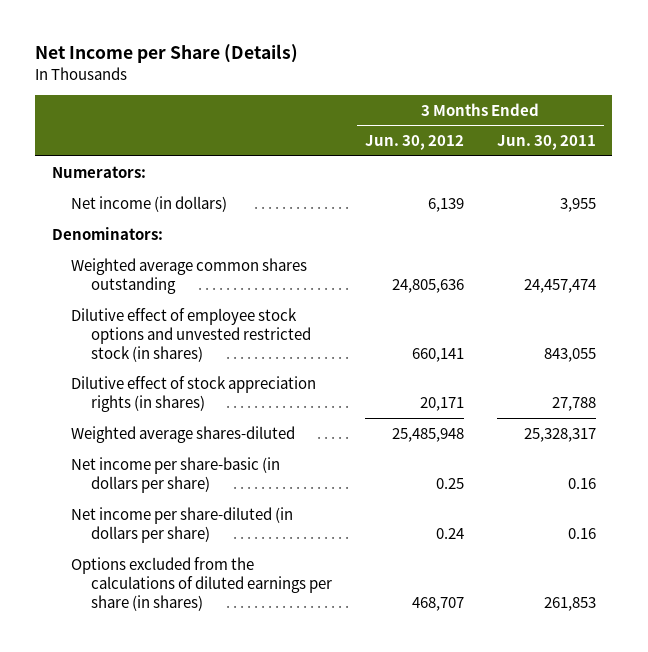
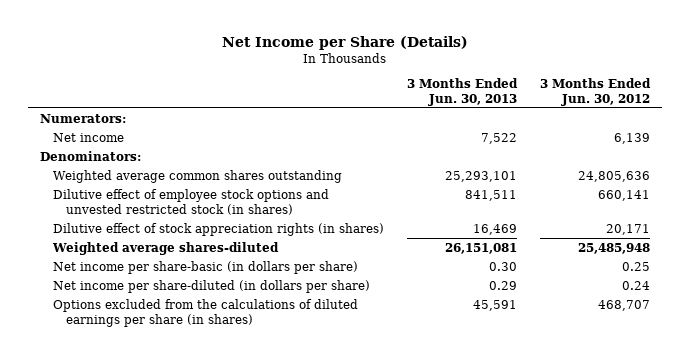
- | 3 Months Ended Jun. 30, 2012 | 3 Months Ended Jun. 30, 2011
+ | 3 Months Ended Jun. 30, 2013 | 3 Months Ended Jun. 30, 2012
- Net income (in dollars) | 6,139 | 3,955
+ Net income | 7,522 | 6,139

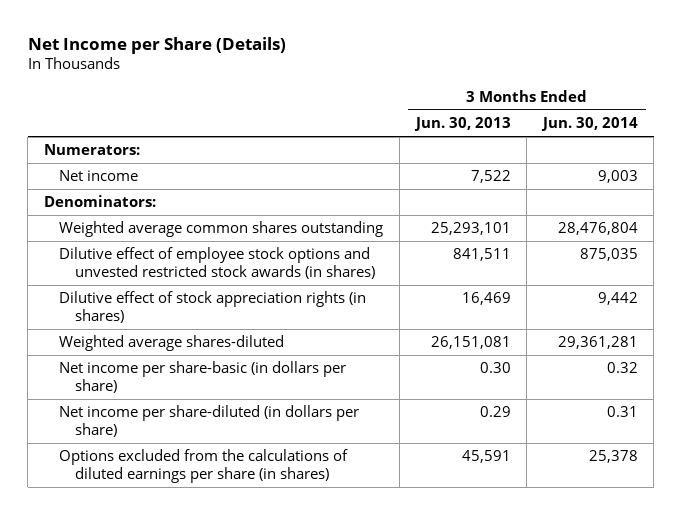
- | 3 Months Ended Jun. 30, 2013 | 3 Months Ended Jun. 30, 2012
+ | 3 Months Ended Jun. 30, 2013 | 3 Months Ended Jun. 30, 2014
- Dilutive effect of employee stock options and unvested restricted stock (in shares) | 841,511 | 660,141
+ Dilutive effect of employee stock options and unvested restricted stock awards (in shares) | 841,511 | 875,035

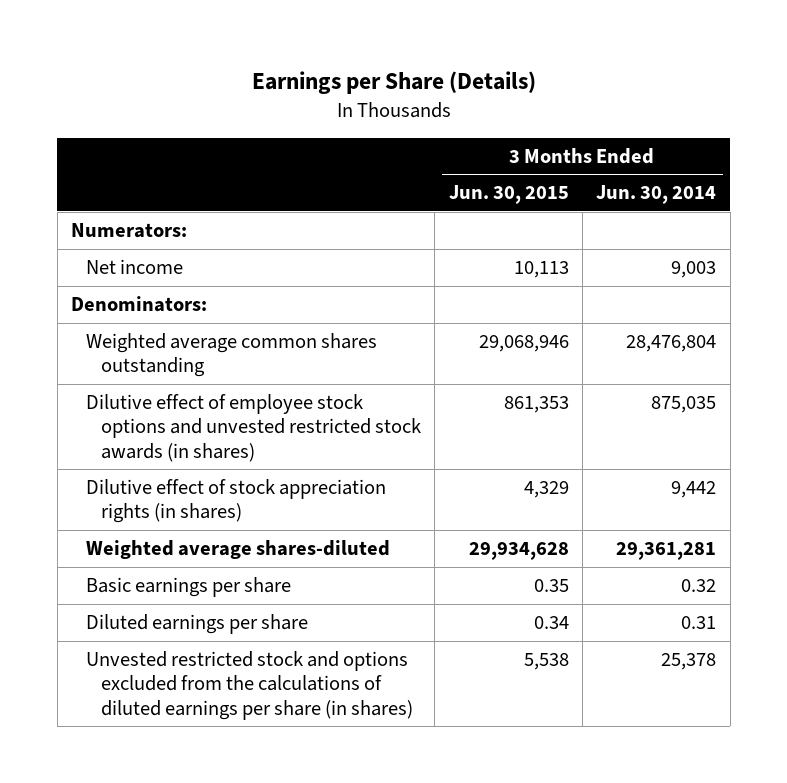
- Net Income per Share (Details)
+ Earnings per Share (Details)
- | 3 Months Ended Jun. 30, 2013 | 3 Months Ended Jun. 30, 2014
+ | 3 Months Ended Jun. 30, 2015 | 3 Months Ended Jun. 30, 2014
- Net income per share-basic (in dollars per share) | 0.30 | 0.32
- Net income per share-diluted (in dollars per share) | 0.29 | 0.31
- Options excluded from the calculations of diluted earnings per share (in shares) | 45,591 | 25,378
+ Basic earnings per share | 0.35 | 0.32
+ Diluted earnings per share | 0.34 | 0.31
+ Unvested restricted stock and options excluded from the calculations of diluted earnings per share (in shares) | 5,538 | 25,378

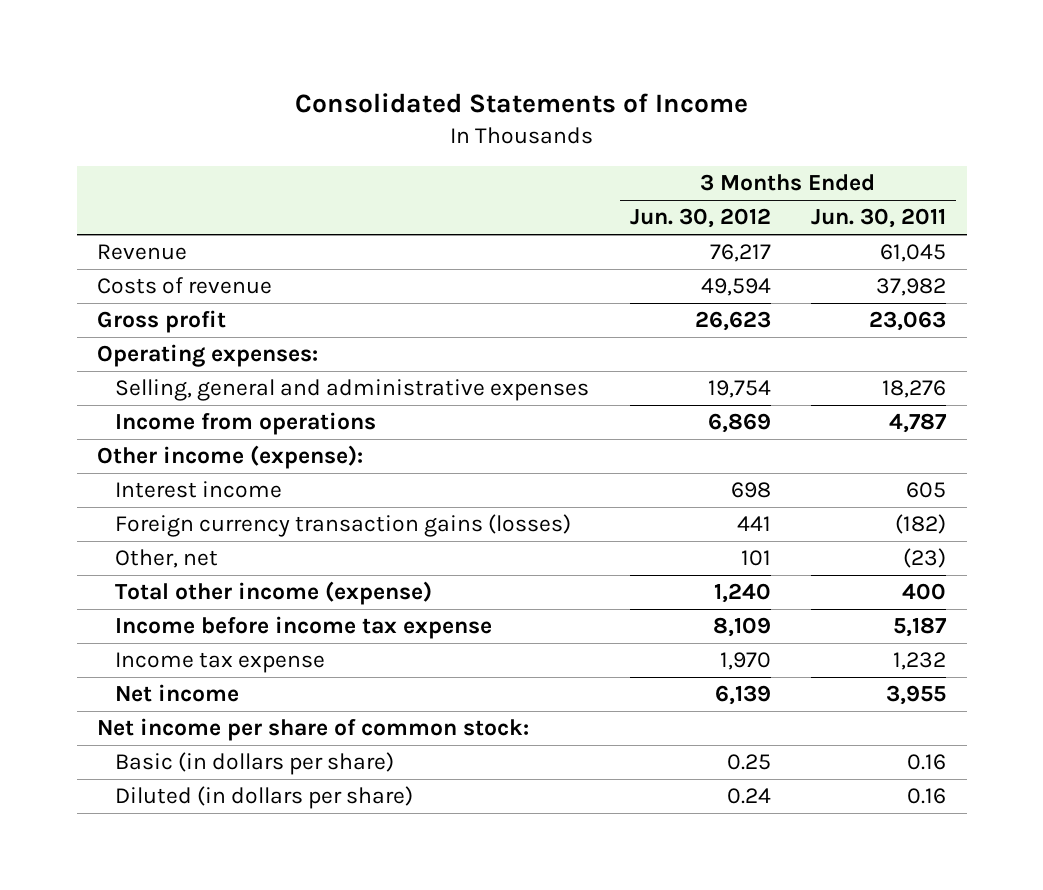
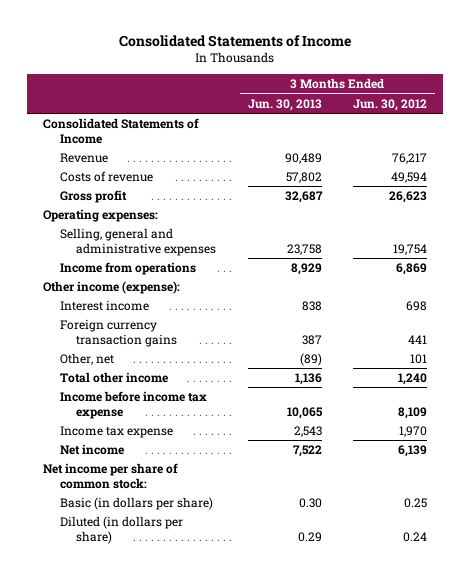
- | 3 Months Ended Jun. 30, 2012 | 3 Months Ended Jun. 30, 2011
+ | 3 Months Ended Jun. 30, 2013 | 3 Months Ended Jun. 30, 2012
+ Consolidated Statements of Income
- Foreign currency transaction gains (losses) | 441 | (182)
+ Foreign currency transaction gains | 387 | 441
- Total other income (expense) | 1,240 | 400
+ Total other income | 1,136 | 1,240

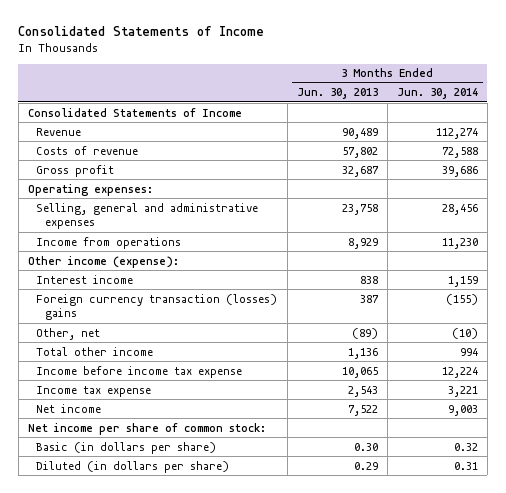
- | 3 Months Ended Jun. 30, 2013 | 3 Months Ended Jun. 30, 2012
+ | 3 Months Ended Jun. 30, 2013 | 3 Months Ended Jun. 30, 2014
- Foreign currency transaction gains | 387 | 441
+ Foreign currency transaction (losses) gains | 387 | (155)

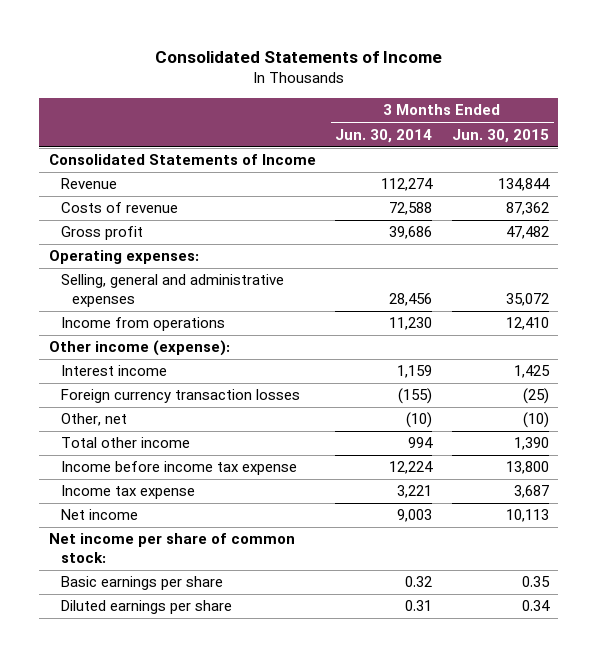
- | 3 Months Ended Jun. 30, 2013 | 3 Months Ended Jun. 30, 2014
+ | 3 Months Ended Jun. 30, 2014 | 3 Months Ended Jun. 30, 2015
- Foreign currency transaction (losses) gains | 387 | (155)
+ Foreign currency transaction losses | (155) | (25)
- Basic (in dollars per share) | 0.30 | 0.32
- Diluted (in dollars per share) | 0.29 | 0.31
+ Basic earnings per share | 0.32 | 0.35
+ Diluted earnings per share | 0.31 | 0.34

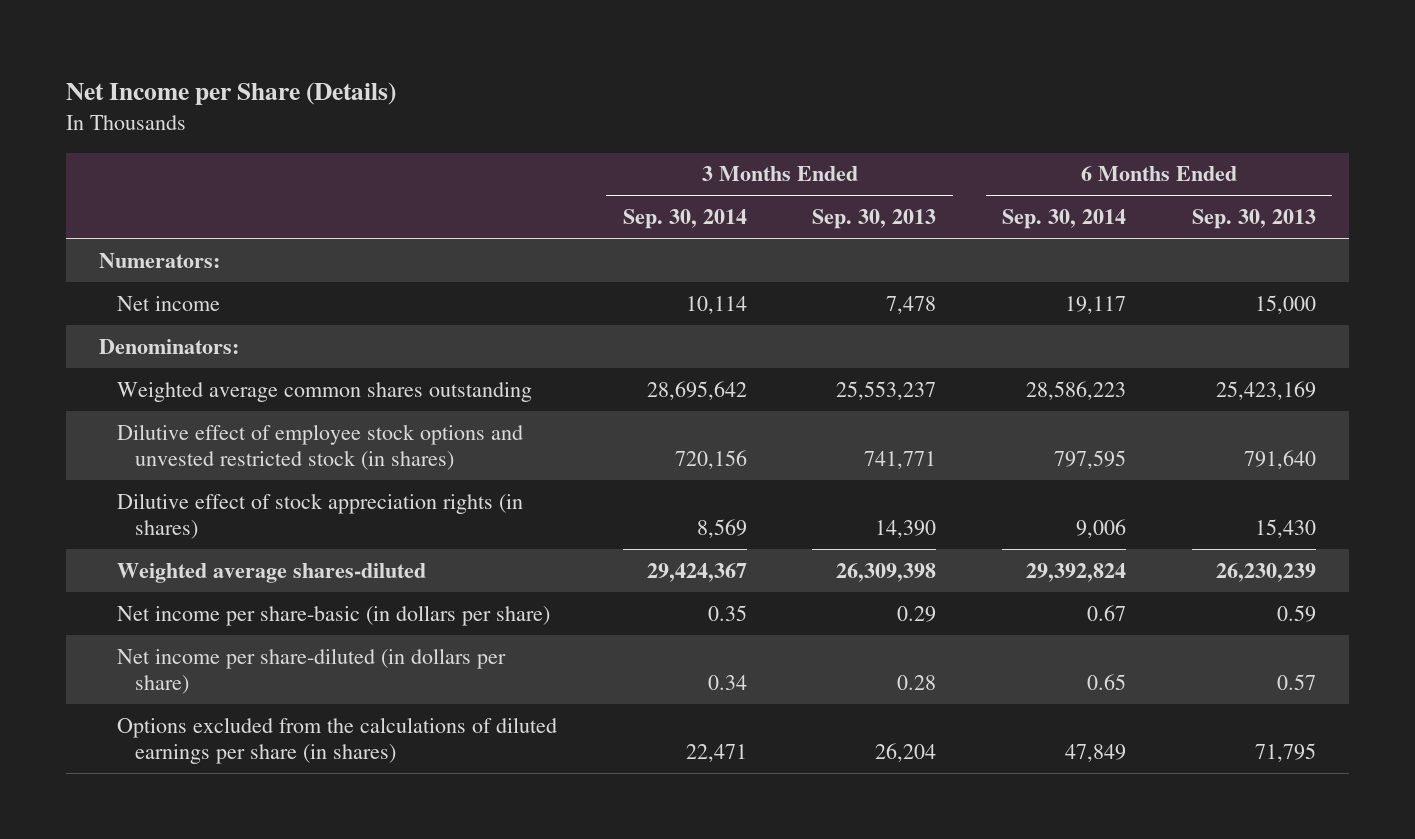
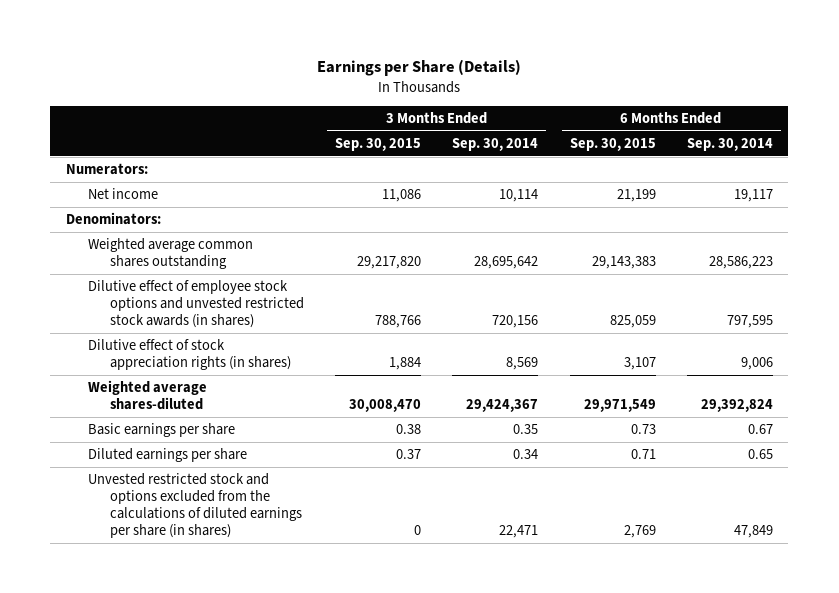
- Net Income per Share (Details)
+ Earnings per Share (Details)
- | 3 Months Ended Sep. 30, 2014 | 3 Months Ended Sep. 30, 2013 | 6 Months Ended Sep. 30, 2014 | 6 Months Ended Sep. 30, 2013
+ | 3 Months Ended Sep. 30, 2015 | 3 Months Ended Sep. 30, 2014 | 6 Months Ended Sep. 30, 2015 | 6 Months Ended Sep. 30, 2014
- Dilutive effect of employee stock options and unvested restricted stock (in shares) | 720,156 | 741,771 | 797,595 | 791,640
+ Dilutive effect of employee stock options and unvested restricted stock awards (in shares) | 788,766 | 720,156 | 825,059 | 797,595
- Net income per share-basic (in dollars per share) | 0.35 | 0.29 | 0.67 | 0.59
- Net income per share-diluted (in dollars per share) | 0.34 | 0.28 | 0.65 | 0.57
- Options excluded from the calculations of diluted earnings per share (in shares) | 22,471 | 26,204 | 47,849 | 71,795
+ Basic earnings per share | 0.38 | 0.35 | 0.73 | 0.67
+ Diluted earnings per share | 0.37 | 0.34 | 0.71 | 0.65
+ Unvested restricted stock and options excluded from the calculations of diluted earnings per share (in shares) | 0 | 22,471 | 2,769 | 47,849

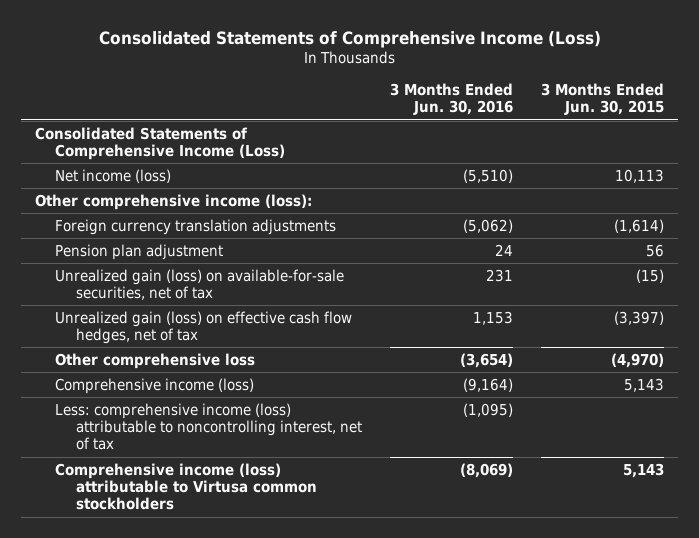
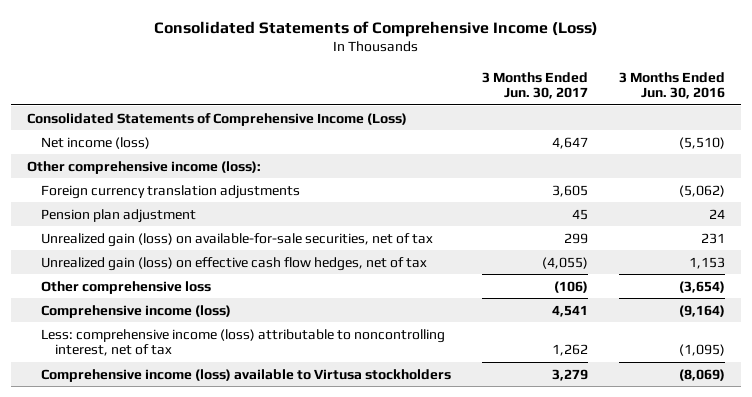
- | 3 Months Ended Jun. 30, 2016 | 3 Months Ended Jun. 30, 2015
+ | 3 Months Ended Jun. 30, 2017 | 3 Months Ended Jun. 30, 2016
- Comprehensive income (loss) attributable to Virtusa common stockholders | (8,069) | 5,143
+ Comprehensive income (loss) available to Virtusa stockholders | 3,279 | (8,069)

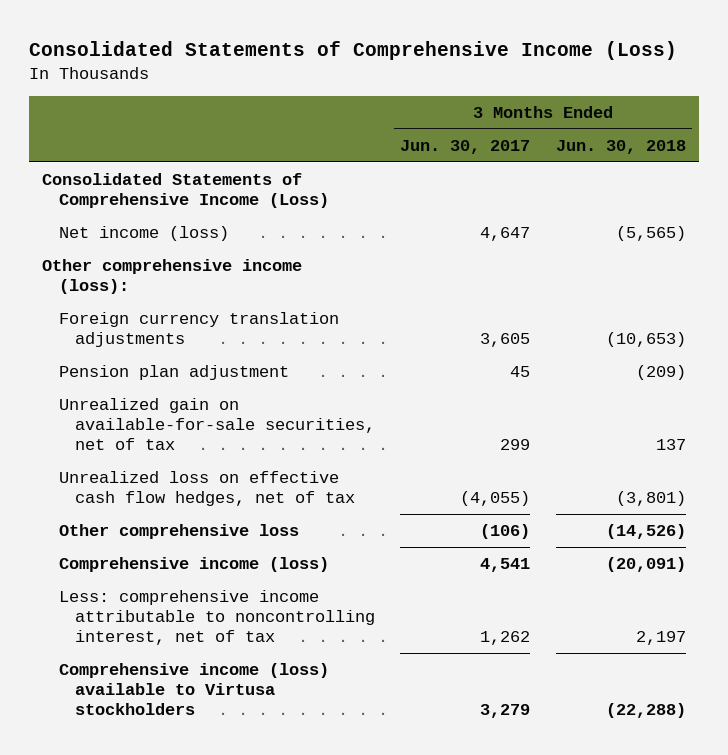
- | 3 Months Ended Jun. 30, 2017 | 3 Months Ended Jun. 30, 2016
+ | 3 Months Ended Jun. 30, 2017 | 3 Months Ended Jun. 30, 2018
- Unrealized gain (loss) on available-for-sale securities, net of tax | 299 | 231
- Unrealized gain (loss) on effective cash flow hedges, net of tax | (4,055) | 1,153
+ Unrealized gain on available-for-sale securities, net of tax | 299 | 137
+ Unrealized loss on effective cash flow hedges, net of tax | (4,055) | (3,801)
- Less: comprehensive income (loss) attributable to noncontrolling interest, net of tax | 1,262 | (1,095)
+ Less: comprehensive income attributable to noncontrolling interest, net of tax | 1,262 | 2,197

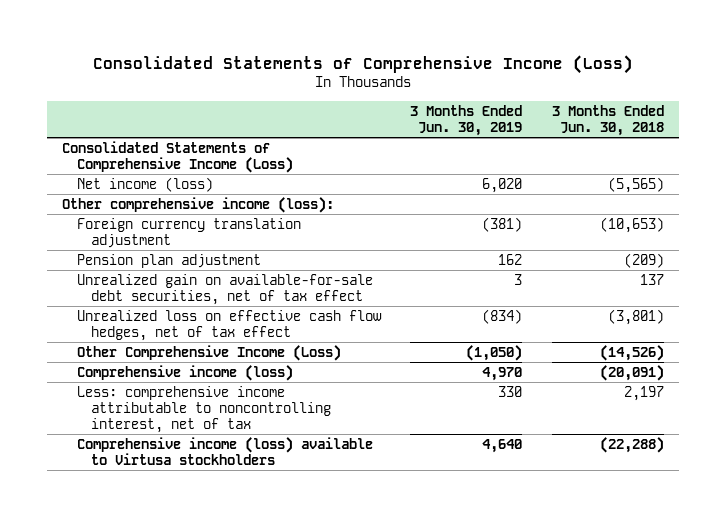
- | 3 Months Ended Jun. 30, 2017 | 3 Months Ended Jun. 30, 2018
+ | 3 Months Ended Jun. 30, 2019 | 3 Months Ended Jun. 30, 2018
- Foreign currency translation adjustments | 3,605 | (10,653)
+ Foreign currency translation adjustment | (381) | (10,653)
- Unrealized gain on available-for-sale securities, net of tax | 299 | 137
- Unrealized loss on effective cash flow hedges, net of tax | (4,055) | (3,801)
- Other comprehensive loss | (106) | (14,526)
+ Unrealized gain on available-for-sale debt securities, net of tax effect | 3 | 137
+ Unrealized loss on effective cash flow hedges, net of tax effect | (834) | (3,801)
+ Other Comprehensive Income (Loss) | (1,050) | (14,526)

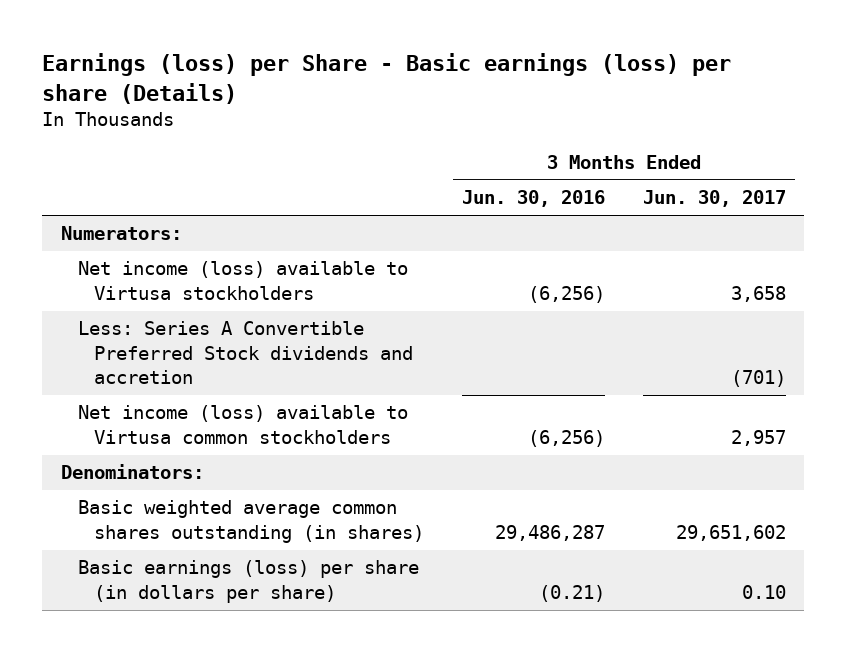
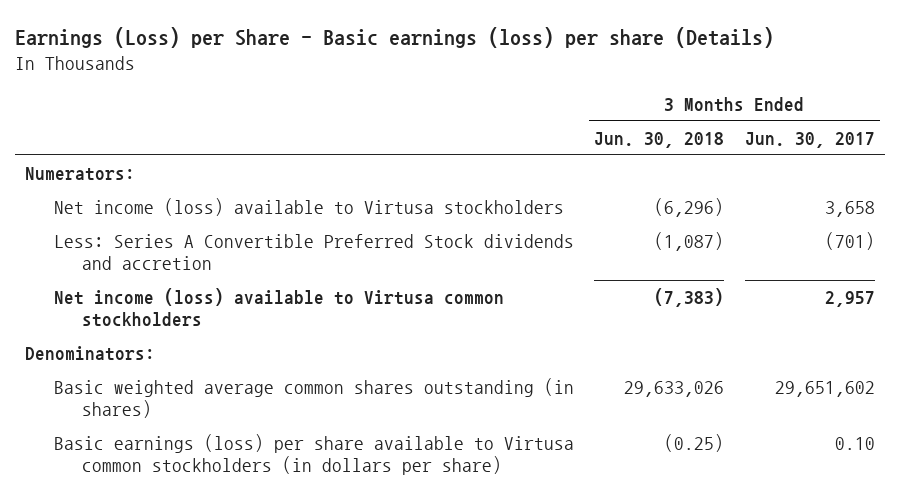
- Earnings (loss) per Share - Basic earnings (loss) per share (Details)
+ Earnings (Loss) per Share - Basic earnings (loss) per share (Details)
- | 3 Months Ended Jun. 30, 2016 | 3 Months Ended Jun. 30, 2017
+ | 3 Months Ended Jun. 30, 2018 | 3 Months Ended Jun. 30, 2017
- Basic earnings (loss) per share (in dollars per share) | (0.21) | 0.10
+ Basic earnings (loss) per share available to Virtusa common stockholders (in dollars per share) | (0.25) | 0.10

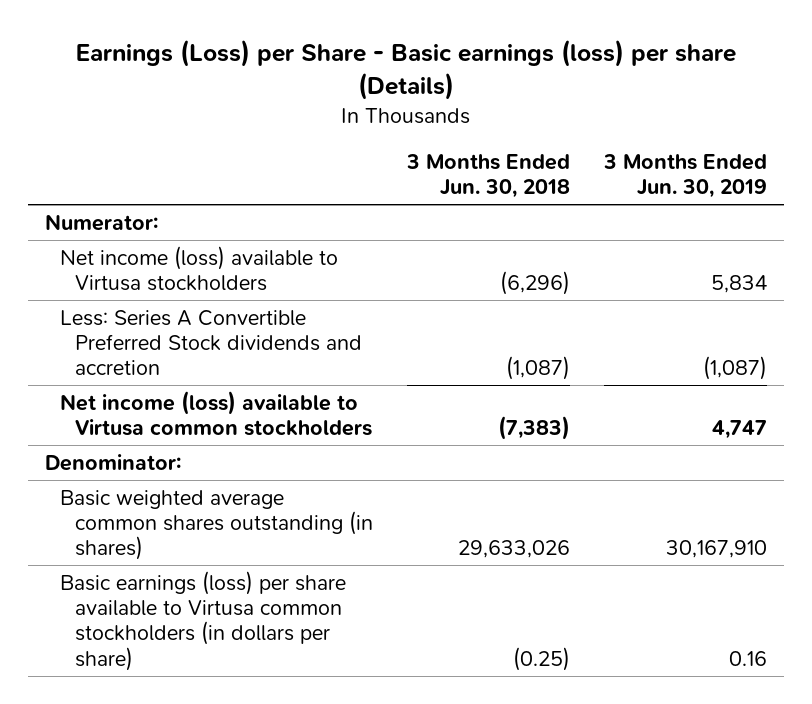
- | 3 Months Ended Jun. 30, 2018 | 3 Months Ended Jun. 30, 2017
+ | 3 Months Ended Jun. 30, 2018 | 3 Months Ended Jun. 30, 2019
- Numerators:
+ Numerator:
- Denominators:
+ Denominator:

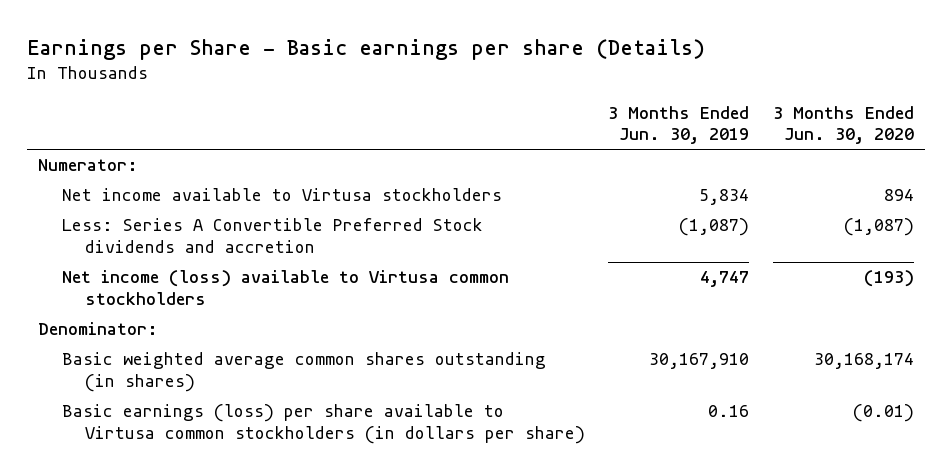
- Earnings (Loss) per Share - Basic earnings (loss) per share (Details)
+ Earnings per Share - Basic earnings per share (Details)
- | 3 Months Ended Jun. 30, 2018 | 3 Months Ended Jun. 30, 2019
+ | 3 Months Ended Jun. 30, 2019 | 3 Months Ended Jun. 30, 2020
- Net income (loss) available to Virtusa stockholders | (6,296) | 5,834
+ Net income available to Virtusa stockholders | 5,834 | 894

